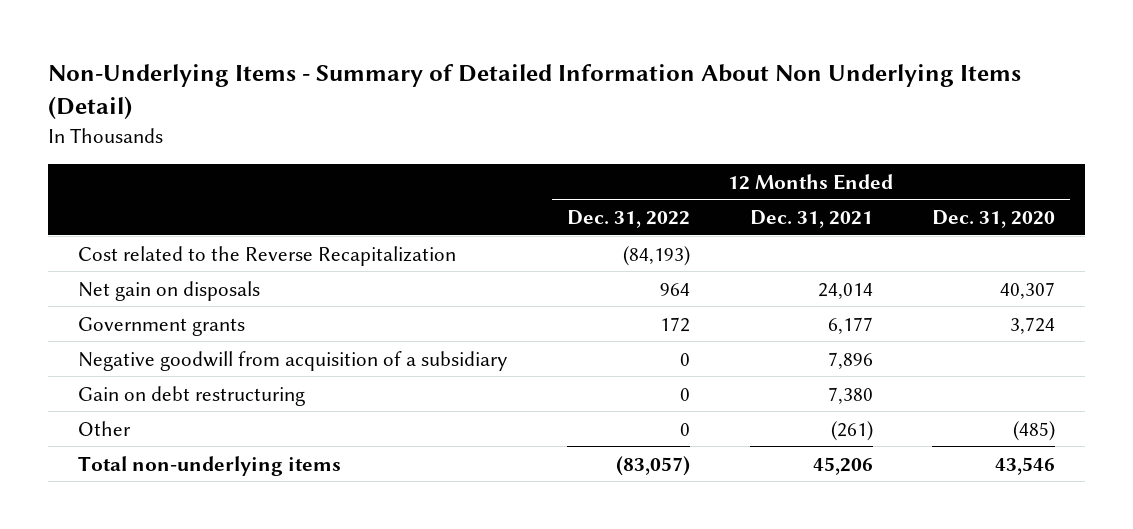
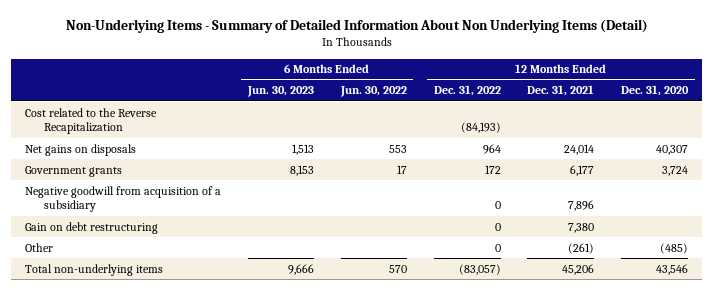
- | 12 Months Ended Dec. 31, 2022 | 12 Months Ended Dec. 31, 2021 | 12 Months Ended Dec. 31, 2020
+ | 6 Months Ended Jun. 30, 2023 | 6 Months Ended Jun. 30, 2022 | 12 Months Ended Dec. 31, 2022 | 12 Months Ended Dec. 31, 2021 | 12 Months Ended Dec. 31, 2020
- Net gain on disposals | 964 | 24,014 | 40,307
+ Net gains on disposals | 1,513 | 553 | 964 | 24,014 | 40,307

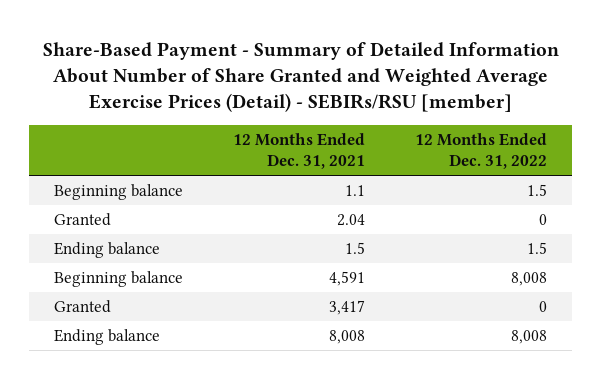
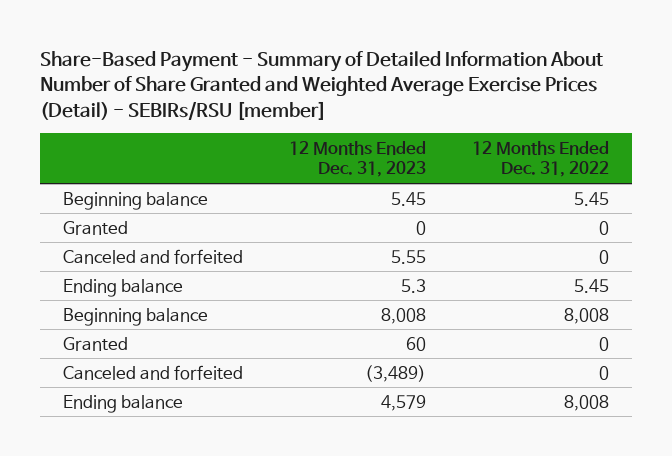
- | 12 Months Ended Dec. 31, 2021 | 12 Months Ended Dec. 31, 2022
+ | 12 Months Ended Dec. 31, 2023 | 12 Months Ended Dec. 31, 2022
- Beginning balance | 1.1 | 1.5
+ Beginning balance | 5.45 | 5.45
- Ending balance | 1.5 | 1.5
+ Canceled and forfeited | 5.55 | 0
+ Ending balance | 5.3 | 5.45
+ Canceled and forfeited | (3,489) | 0

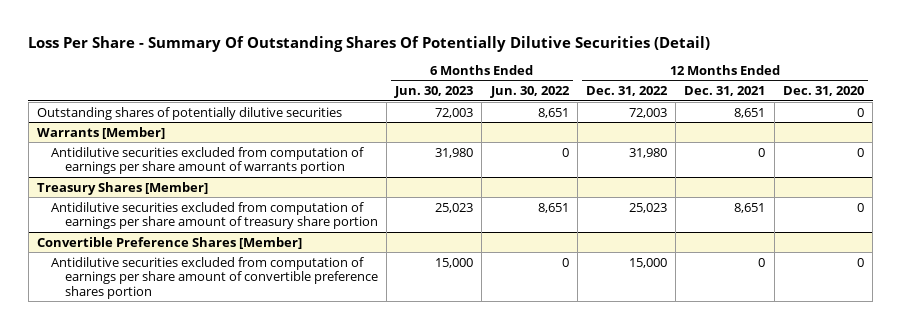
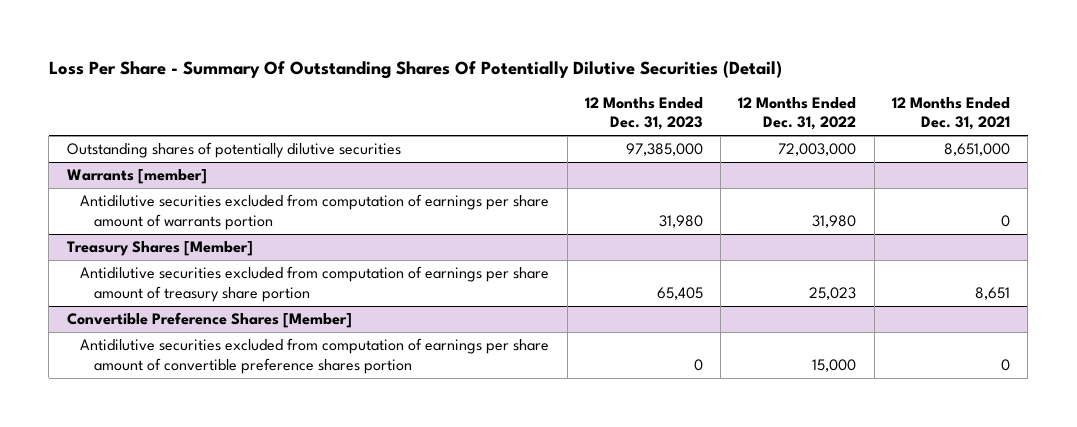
- | 6 Months Ended Jun. 30, 2023 | 6 Months Ended Jun. 30, 2022 | 12 Months Ended Dec. 31, 2022 | 12 Months Ended Dec. 31, 2021 | 12 Months Ended Dec. 31, 2020
+ | 12 Months Ended Dec. 31, 2023 | 12 Months Ended Dec. 31, 2022 | 12 Months Ended Dec. 31, 2021
- Outstanding shares of potentially dilutive securities | 72,003 | 8,651 | 72,003 | 8,651 | 0
- Warrants [Member]
+ Outstanding shares of potentially dilutive securities | 97,385,000 | 72,003,000 | 8,651,000
+ Warrants [member]

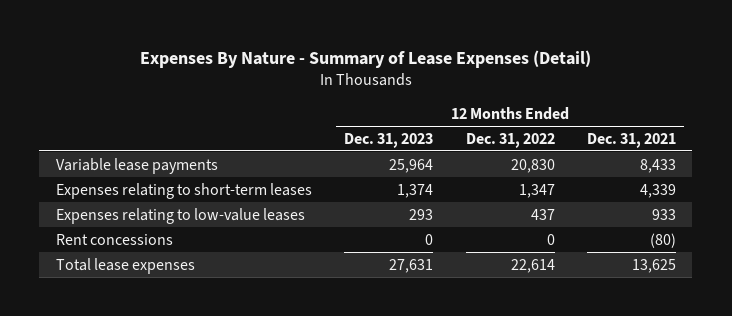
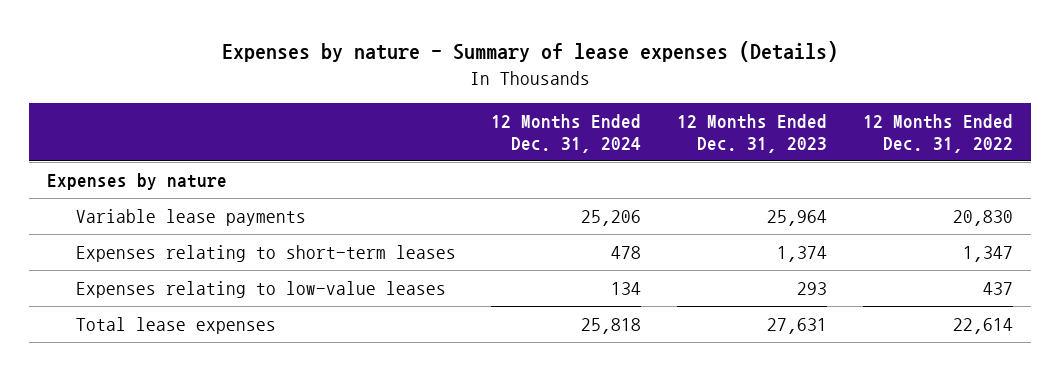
- Expenses By Nature - Summary of Lease Expenses (Detail)
+ Expenses by nature - Summary of lease expenses (Details)
- | 12 Months Ended Dec. 31, 2023 | 12 Months Ended Dec. 31, 2022 | 12 Months Ended Dec. 31, 2021
+ | 12 Months Ended Dec. 31, 2024 | 12 Months Ended Dec. 31, 2023 | 12 Months Ended Dec. 31, 2022
+ Expenses by nature
- Rent concessions | 0 | 0 | (80)

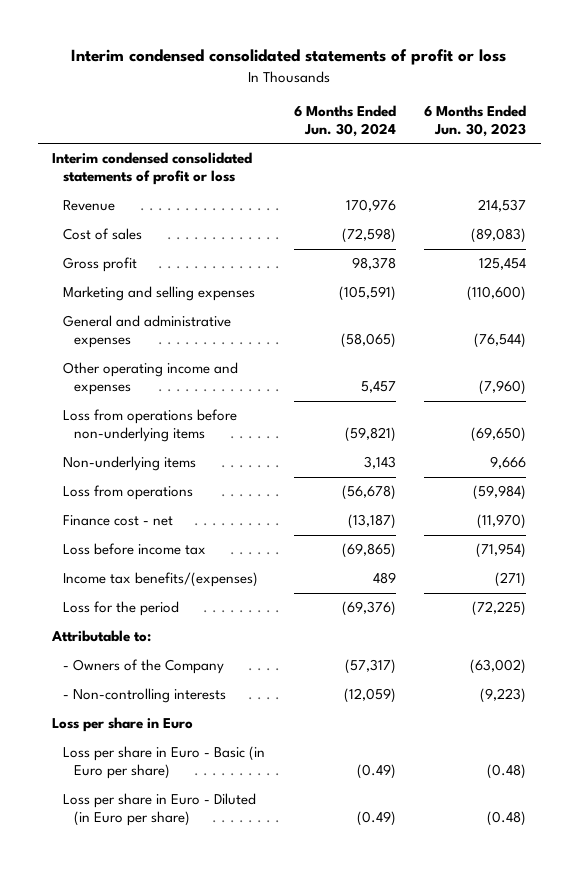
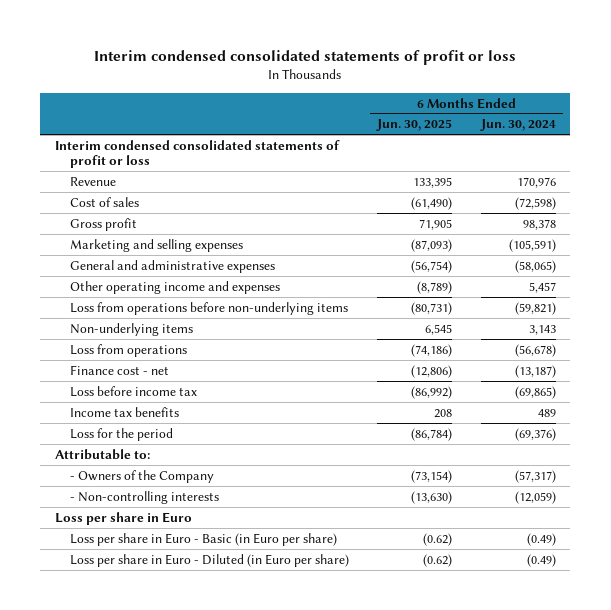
- | 6 Months Ended Jun. 30, 2024 | 6 Months Ended Jun. 30, 2023
+ | 6 Months Ended Jun. 30, 2025 | 6 Months Ended Jun. 30, 2024
- Income tax benefits/(expenses) | 489 | (271)
+ Income tax benefits | 208 | 489

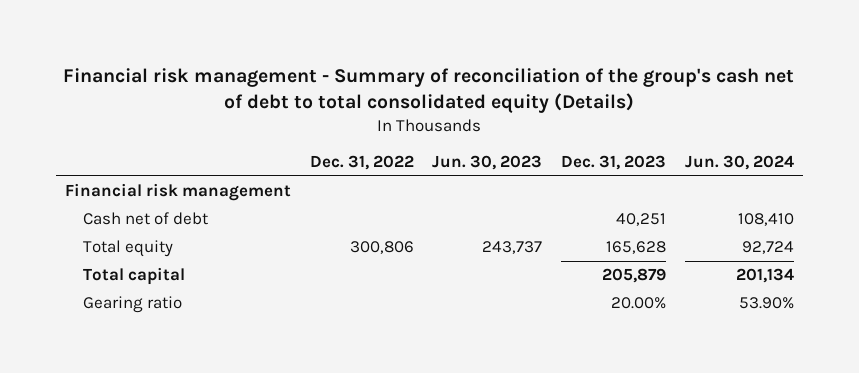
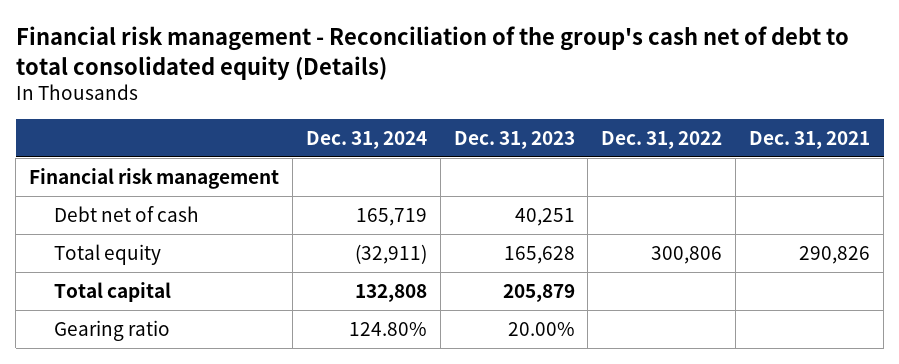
- Financial risk management - Summary of reconciliation of the group's cash net of debt to total consolidated equity (Details)
+ Financial risk management - Reconciliation of the group's cash net of debt to total consolidated equity (Details)
- | Dec. 31, 2022 | Jun. 30, 2023 | Dec. 31, 2023 | Jun. 30, 2024
+ | Dec. 31, 2024 | Dec. 31, 2023 | Dec. 31, 2022 | Dec. 31, 2021
- Cash net of debt | | | 40,251 | 108,410
+ Debt net of cash | 165,719 | 40,251 | |

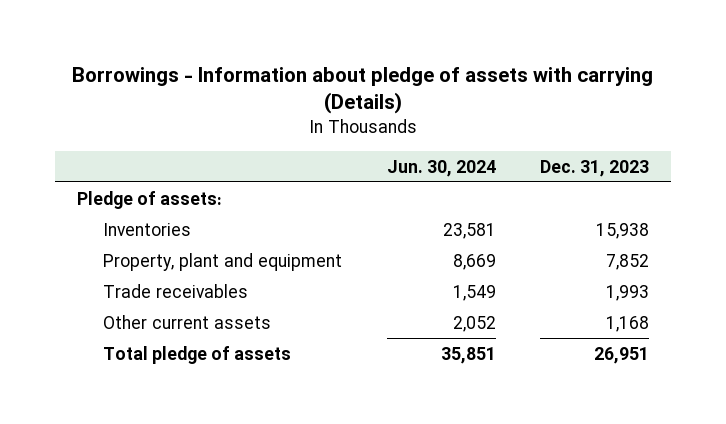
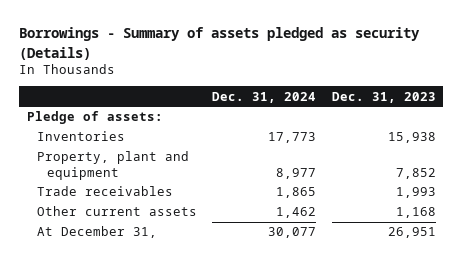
- Borrowings - Information about pledge of assets with carrying (Details)
+ Borrowings - Summary of assets pledged as security (Details)
- | Jun. 30, 2024 | Dec. 31, 2023
+ | Dec. 31, 2024 | Dec. 31, 2023
- Total pledge of assets | 35,851 | 26,951
+ At December 31, | 30,077 | 26,951

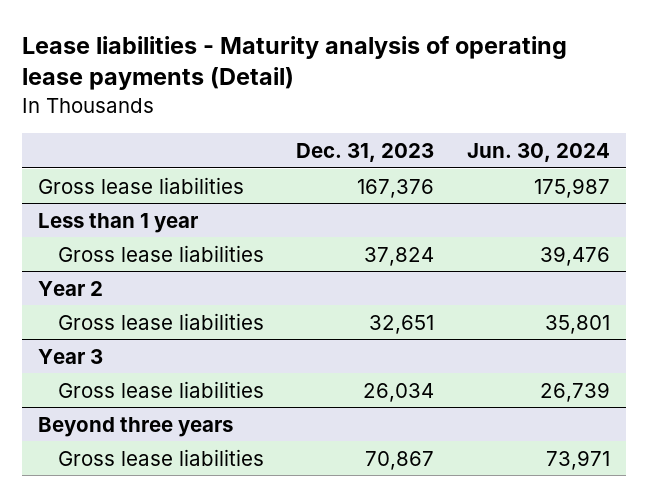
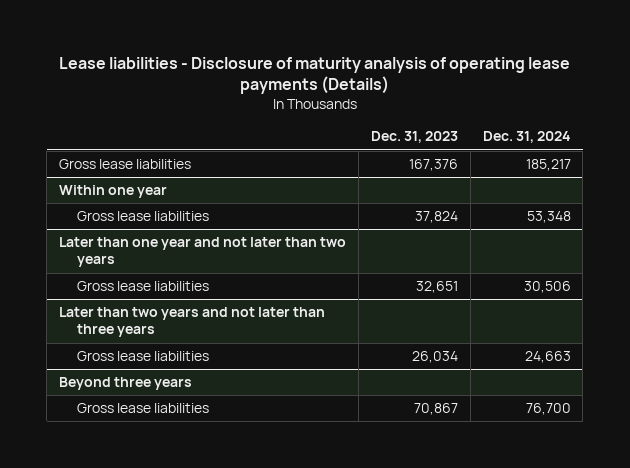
- Lease liabilities - Maturity analysis of operating lease payments (Detail)
+ Lease liabilities - Disclosure of maturity analysis of operating lease payments (Details)
- | Dec. 31, 2023 | Jun. 30, 2024
+ | Dec. 31, 2023 | Dec. 31, 2024
- Less than 1 year
+ Within one year
- Year 2
+ Later than one year and not later than two years
- Year 3
+ Later than two years and not later than three years

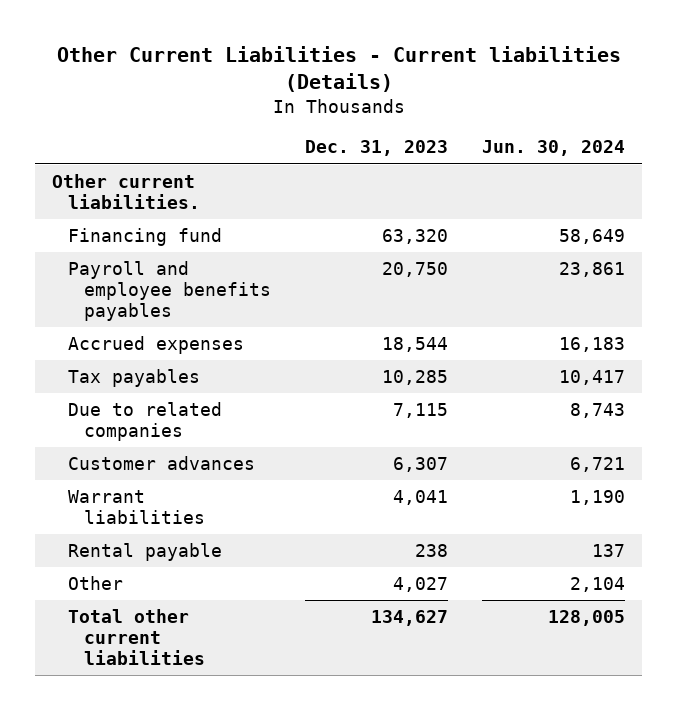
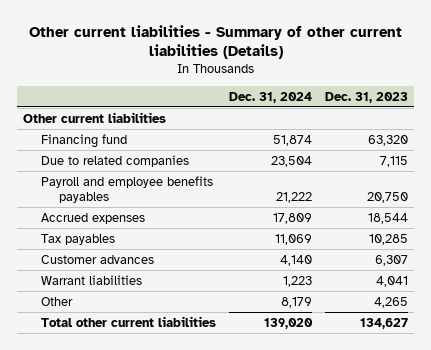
- Other Current Liabilities - Current liabilities (Details)
+ Other current liabilities - Summary of other current liabilities (Details)
- | Dec. 31, 2023 | Jun. 30, 2024
+ | Dec. 31, 2024 | Dec. 31, 2023
- Other current liabilities.
+ Other current liabilities
moved up: Due to related companies | 23,504 | 7,115
- Rental payable | 238 | 137
- Other | 4,027 | 2,104
+ Other | 8,179 | 4,265

